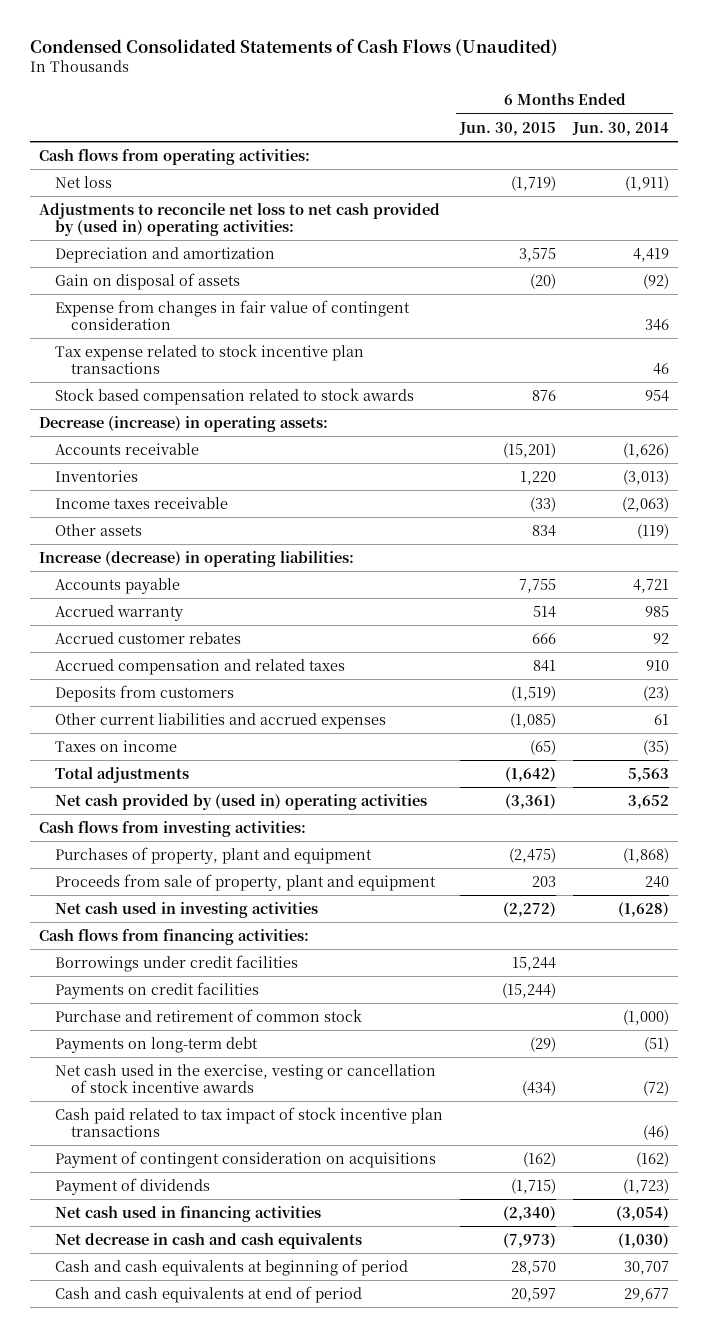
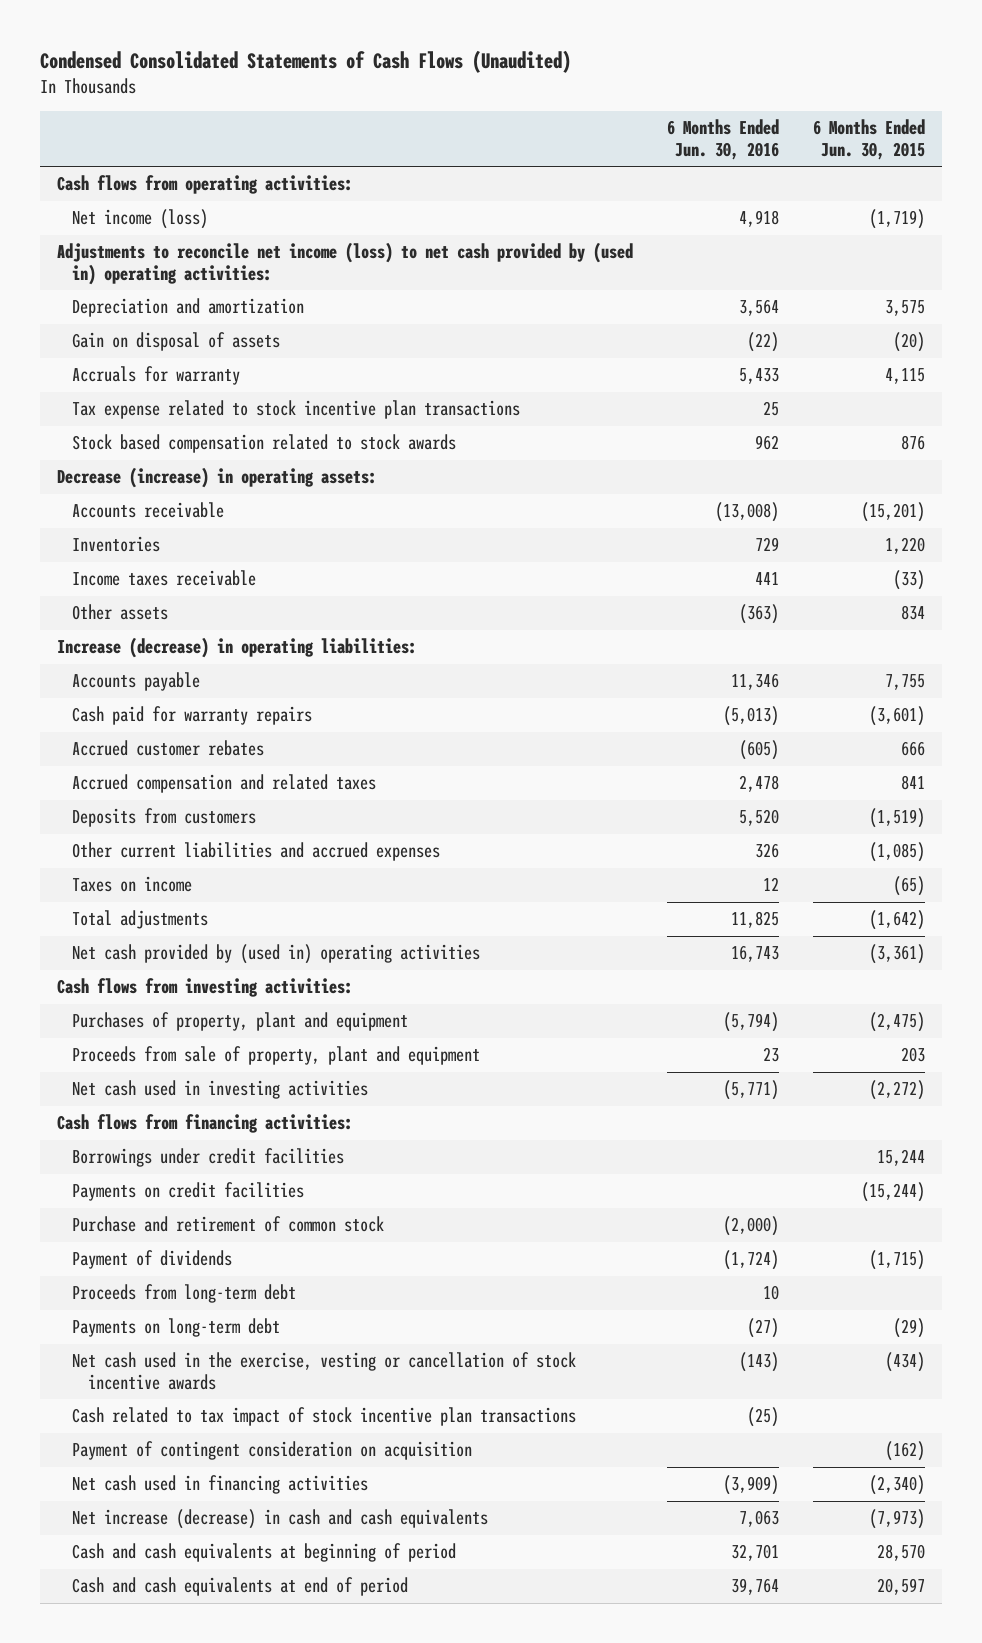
- | 6 Months Ended Jun. 30, 2015 | 6 Months Ended Jun. 30, 2014
+ | 6 Months Ended Jun. 30, 2016 | 6 Months Ended Jun. 30, 2015
- Net loss | (1,719) | (1,911)
- Adjustments to reconcile net loss to net cash provided by (used in) operating activities:
+ Net income (loss) | 4,918 | (1,719)
+ Adjustments to reconcile net income (loss) to net cash provided by (used in) operating activities:
- Expense from changes in fair value of contingent consideration | | 346
+ Accruals for warranty | 5,433 | 4,115
- Accrued warranty | 514 | 985
+ Cash paid for warranty repairs | (5,013) | (3,601)
moved up: Payment of dividends | (1,724) | (1,715)
+ Proceeds from long-term debt | 10 |
- Cash paid related to tax impact of stock incentive plan transactions | | (46)
- Payment of contingent consideration on acquisitions | (162) | (162)
+ Cash related to tax impact of stock incentive plan transactions | (25) |
+ Payment of contingent consideration on acquisition | | (162)
- Net decrease in cash and cash equivalents | (7,973) | (1,030)
+ Net increase (decrease) in cash and cash equivalents | 7,063 | (7,973)

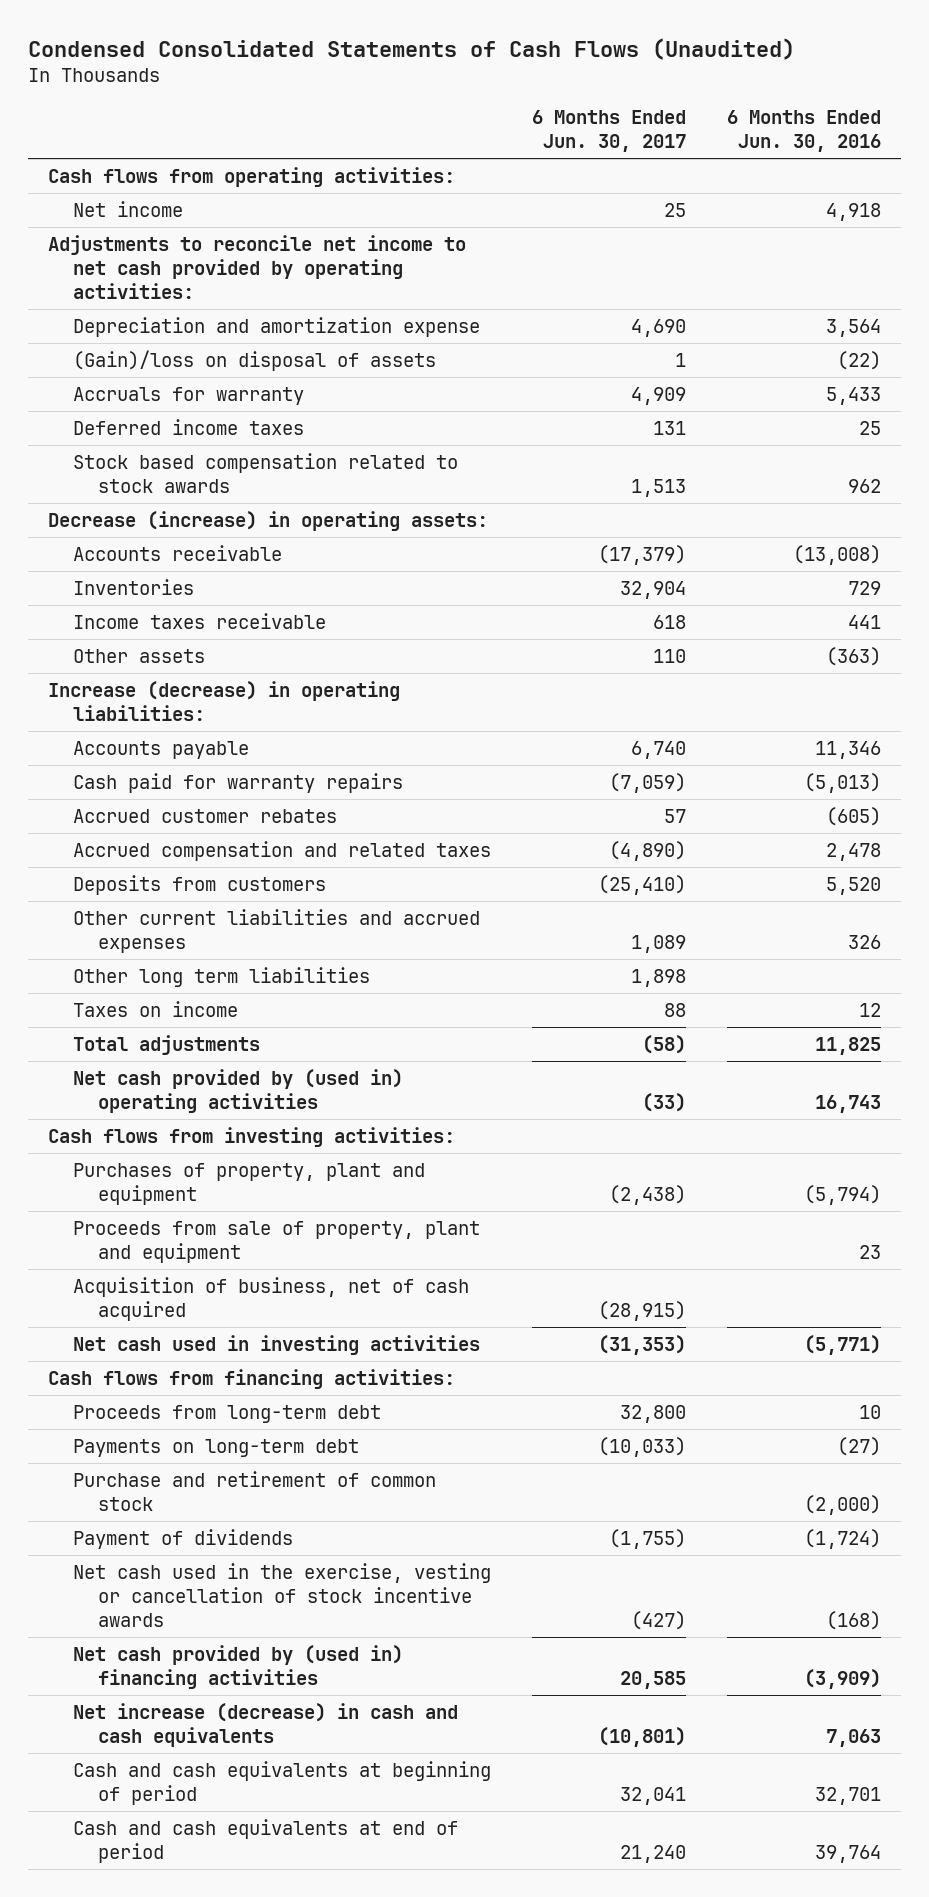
- | 6 Months Ended Jun. 30, 2016 | 6 Months Ended Jun. 30, 2015
+ | 6 Months Ended Jun. 30, 2017 | 6 Months Ended Jun. 30, 2016
- Net income (loss) | 4,918 | (1,719)
- Adjustments to reconcile net income (loss) to net cash provided by (used in) operating activities:
- Depreciation and amortization | 3,564 | 3,575
- Gain on disposal of assets | (22) | (20)
+ Net income | 25 | 4,918
+ Adjustments to reconcile net income to net cash provided by operating activities:
+ Depreciation and amortization expense | 4,690 | 3,564
+ (Gain)/loss on disposal of assets | 1 | (22)
- Tax expense related to stock incentive plan transactions | 25 |
+ Deferred income taxes | 131 | 25
+ Other long term liabilities | 1,898 |
+ Acquisition of business, net of cash acquired | (28,915) |
- Borrowings under credit facilities | | 15,244
- Payments on credit facilities | | (15,244)
- Net cash used in the exercise, vesting or cancellation of stock incentive awards | (143) | (434)
- Cash related to tax impact of stock incentive plan transactions | (25) |
- Payment of contingent consideration on acquisition | | (162)
- Net cash used in financing activities | (3,909) | (2,340)
moved down: Purchase and retirement of common stock | | (2,000)
moved down: Payment of dividends | (1,755) | (1,724)
+ Net cash used in the exercise, vesting or cancellation of stock incentive awards | (427) | (168)
+ Net cash provided by (used in) financing activities | 20,585 | (3,909)

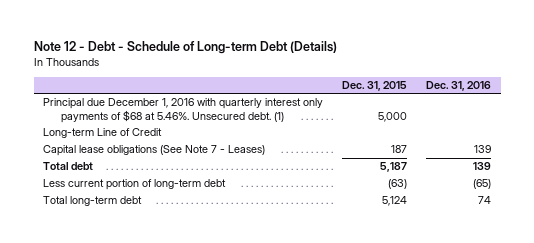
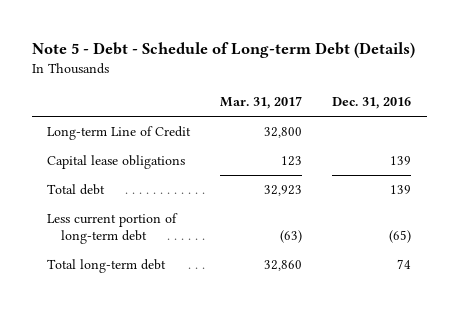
- Note 12 - Debt - Schedule of Long-term Debt (Details)
+ Note 5 - Debt - Schedule of Long-term Debt (Details)
- | Dec. 31, 2015 | Dec. 31, 2016
+ | Mar. 31, 2017 | Dec. 31, 2016
- Principal due December 1, 2016 with quarterly interest only payments of $68 at 5.46%. Unsecured debt. (1) | 5,000 |
- Capital lease obligations (See Note 7 - Leases) | 187 | 139
+ Capital lease obligations | 123 | 139

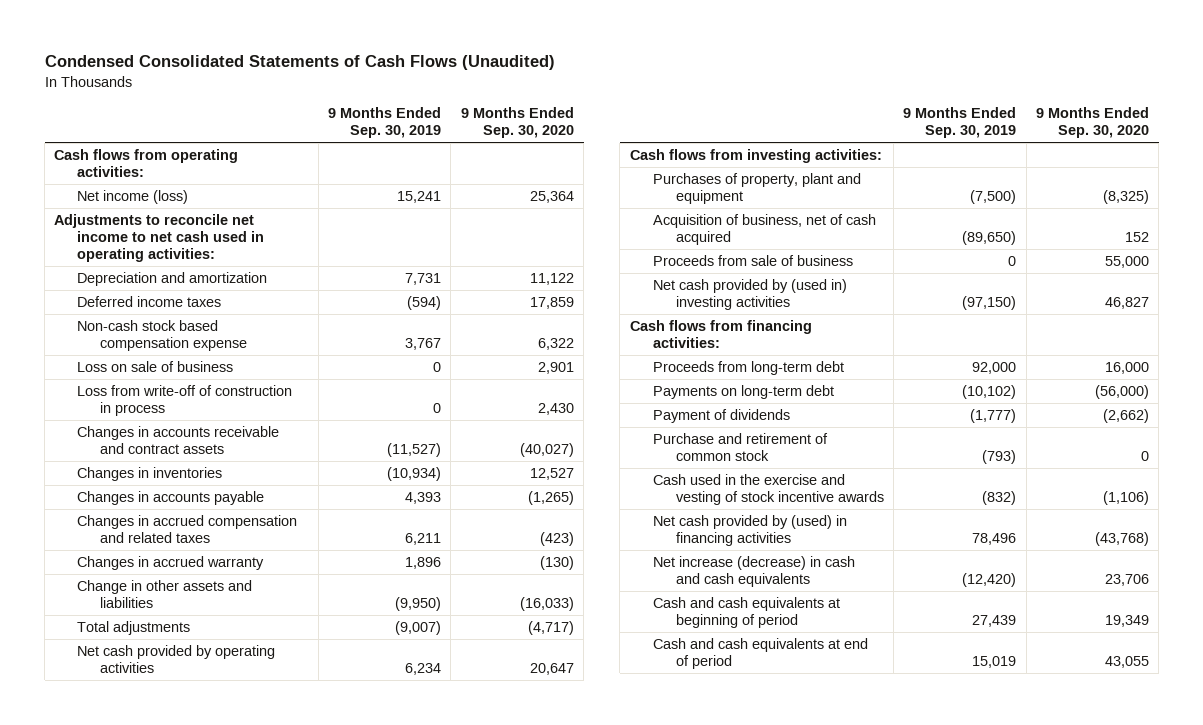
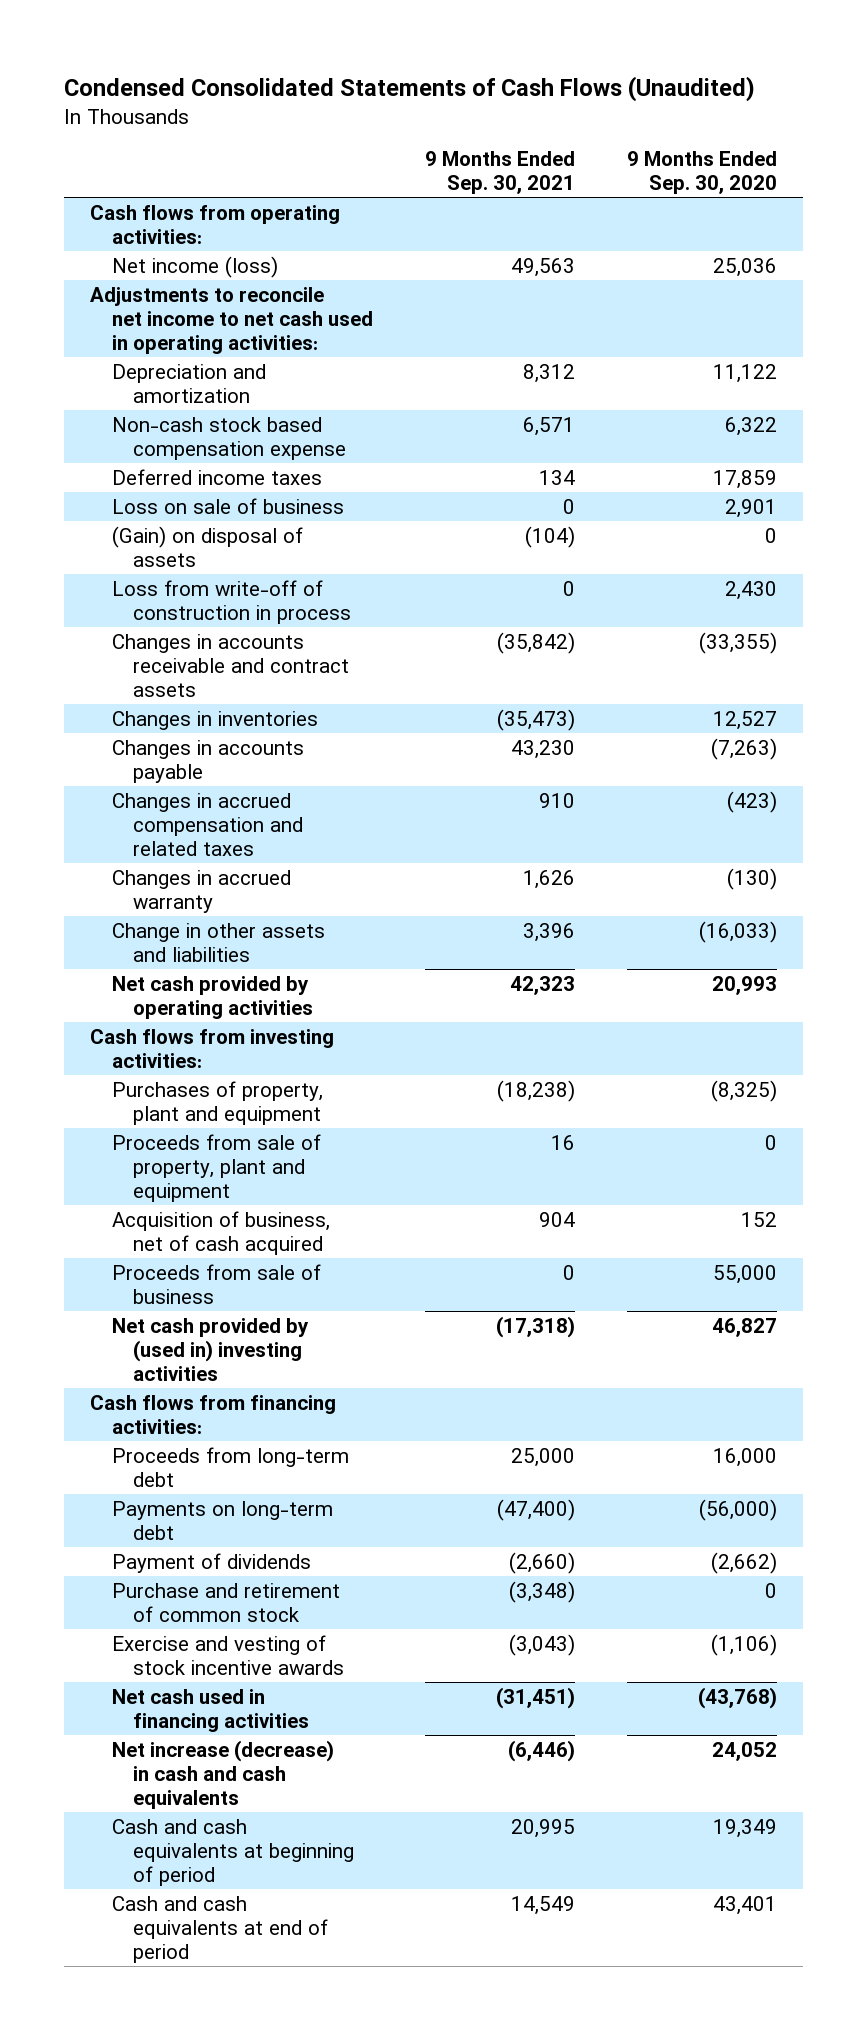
- | 9 Months Ended Sep. 30, 2019 | 9 Months Ended Sep. 30, 2020
+ | 9 Months Ended Sep. 30, 2021 | 9 Months Ended Sep. 30, 2020
- Net income (loss) | 15,241 | 25,364
+ Net income (loss) | 49,563 | 25,036
moved down: Deferred income taxes | 134 | 17,859
+ (Gain) on disposal of assets | (104) | 0
- Changes in accounts receivable and contract assets | (11,527) | (40,027)
+ Changes in accounts receivable and contract assets | (35,842) | (33,355)
- Changes in accounts payable | 4,393 | (1,265)
+ Changes in accounts payable | 43,230 | (7,263)
- Total adjustments | (9,007) | (4,717)
- Net cash provided by operating activities | 6,234 | 20,647
+ Net cash provided by operating activities | 42,323 | 20,993
+ Proceeds from sale of property, plant and equipment | 16 | 0
- Cash used in the exercise and vesting of stock incentive awards | (832) | (1,106)
- Net cash provided by (used) in financing activities | 78,496 | (43,768)
- Net increase (decrease) in cash and cash equivalents | (12,420) | 23,706
+ Exercise and vesting of stock incentive awards | (3,043) | (1,106)
+ Net cash used in financing activities | (31,451) | (43,768)
+ Net increase (decrease) in cash and cash equivalents | (6,446) | 24,052
- Cash and cash equivalents at end of period | 15,019 | 43,055
+ Cash and cash equivalents at end of period | 14,549 | 43,401

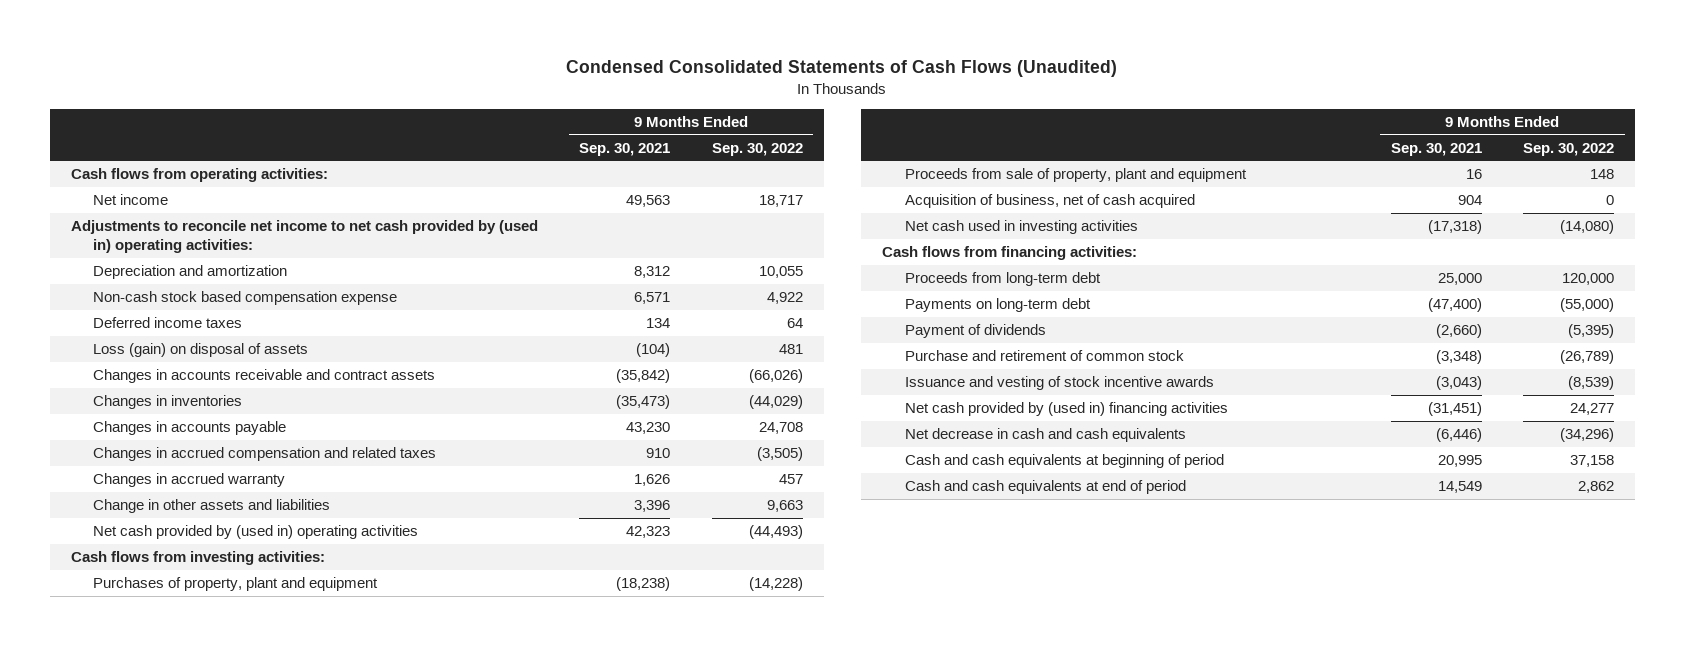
- | 9 Months Ended Sep. 30, 2021 | 9 Months Ended Sep. 30, 2020
+ | 9 Months Ended Sep. 30, 2021 | 9 Months Ended Sep. 30, 2022
- Net income (loss) | 49,563 | 25,036
- Adjustments to reconcile net income to net cash used in operating activities:
+ Net income | 49,563 | 18,717
+ Adjustments to reconcile net income to net cash provided by (used in) operating activities:
- Loss on sale of business | 0 | 2,901
- (Gain) on disposal of assets | (104) | 0
- Loss from write-off of construction in process | 0 | 2,430
+ Loss (gain) on disposal of assets | (104) | 481
- Net cash provided by operating activities | 42,323 | 20,993
+ Net cash provided by (used in) operating activities | 42,323 | (44,493)
- Proceeds from sale of business | 0 | 55,000
- Net cash provided by (used in) investing activities | (17,318) | 46,827
+ Net cash used in investing activities | (17,318) | (14,080)
- Exercise and vesting of stock incentive awards | (3,043) | (1,106)
- Net cash used in financing activities | (31,451) | (43,768)
- Net increase (decrease) in cash and cash equivalents | (6,446) | 24,052
+ Issuance and vesting of stock incentive awards | (3,043) | (8,539)
+ Net cash provided by (used in) financing activities | (31,451) | 24,277
+ Net decrease in cash and cash equivalents | (6,446) | (34,296)

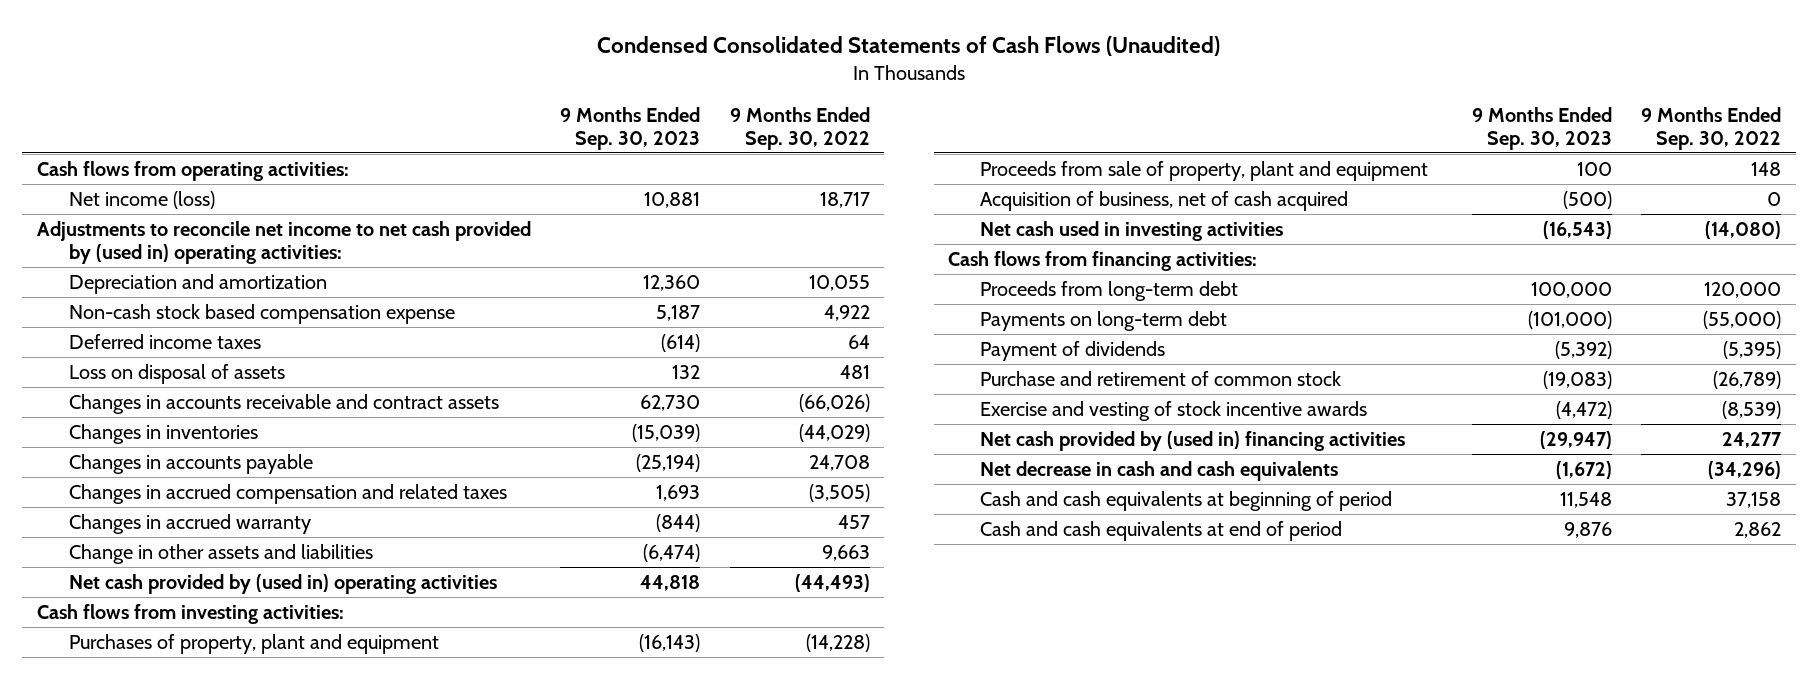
- | 9 Months Ended Sep. 30, 2021 | 9 Months Ended Sep. 30, 2022
+ | 9 Months Ended Sep. 30, 2023 | 9 Months Ended Sep. 30, 2022
- Net income | 49,563 | 18,717
+ Net income (loss) | 10,881 | 18,717
- Loss (gain) on disposal of assets | (104) | 481
+ Loss on disposal of assets | 132 | 481
- Issuance and vesting of stock incentive awards | (3,043) | (8,539)
+ Exercise and vesting of stock incentive awards | (4,472) | (8,539)

